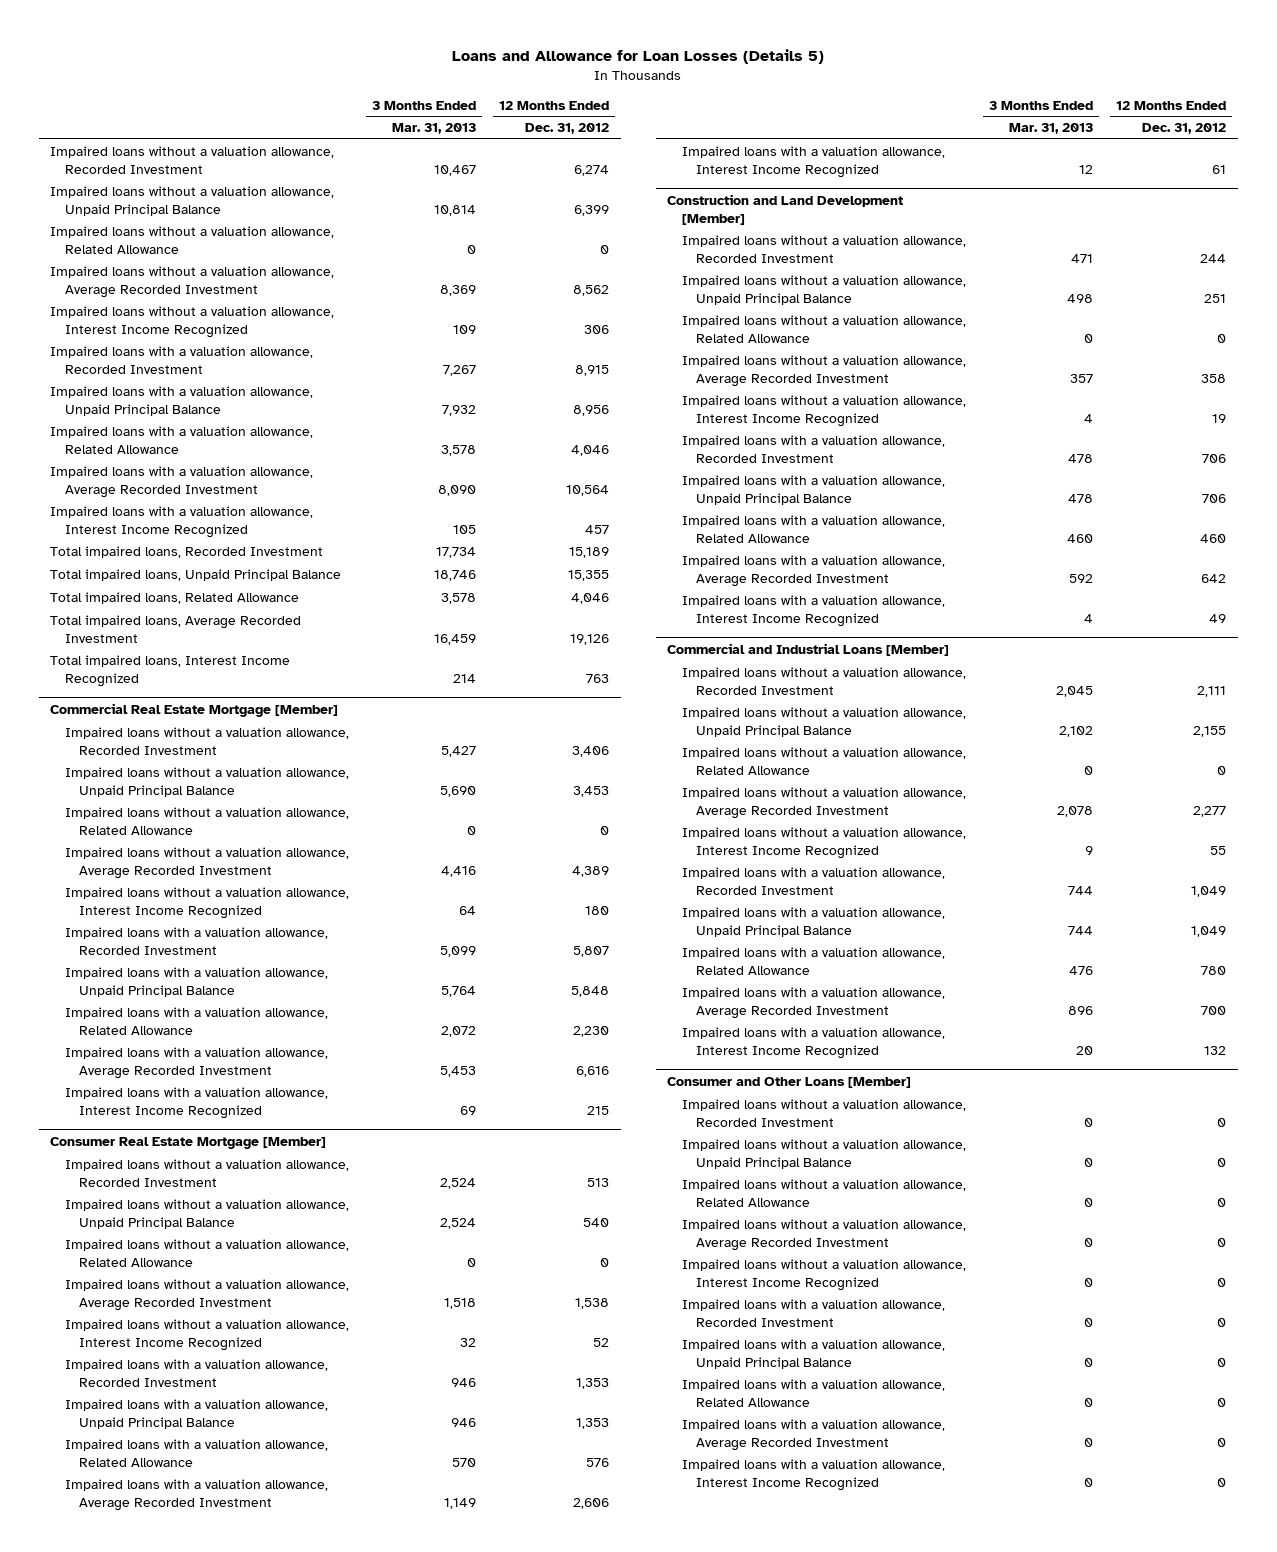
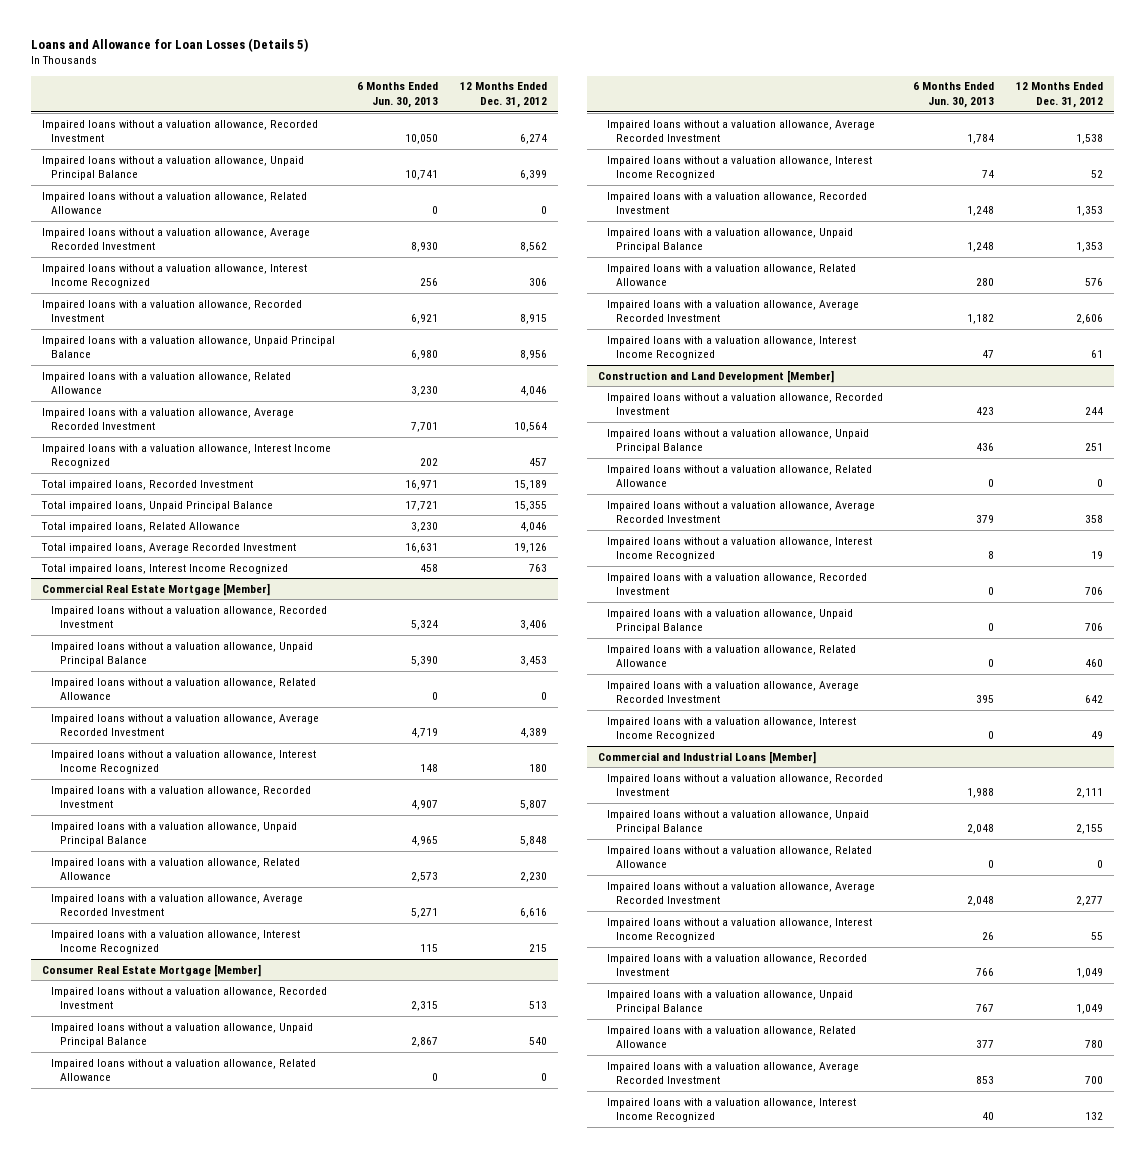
- | 3 Months Ended Mar. 31, 2013 | 12 Months Ended Dec. 31, 2012
+ | 6 Months Ended Jun. 30, 2013 | 12 Months Ended Dec. 31, 2012
- Consumer and Other Loans [Member]
- Impaired loans without a valuation allowance, Recorded Investment | 0 | 0
- Impaired loans without a valuation allowance, Unpaid Principal Balance | 0 | 0
- Impaired loans without a valuation allowance, Related Allowance | 0 | 0
- Impaired loans without a valuation allowance, Average Recorded Investment | 0 | 0
- Impaired loans without a valuation allowance, Interest Income Recognized | 0 | 0
- Impaired loans with a valuation allowance, Recorded Investment | 0 | 0
- Impaired loans with a valuation allowance, Unpaid Principal Balance | 0 | 0
- Impaired loans with a valuation allowance, Related Allowance | 0 | 0
- Impaired loans with a valuation allowance, Average Recorded Investment | 0 | 0
- Impaired loans with a valuation allowance, Interest Income Recognized | 0 | 0

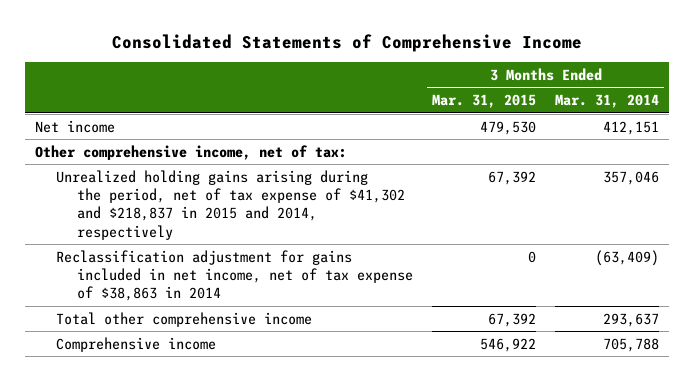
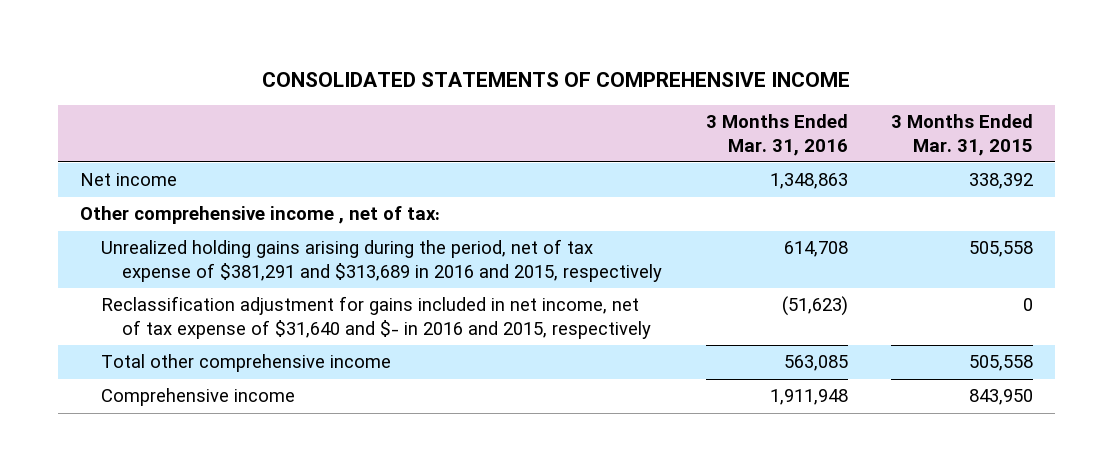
- Consolidated Statements of Comprehensive Income
+ CONSOLIDATED STATEMENTS OF COMPREHENSIVE INCOME
- | 3 Months Ended Mar. 31, 2015 | 3 Months Ended Mar. 31, 2014
+ | 3 Months Ended Mar. 31, 2016 | 3 Months Ended Mar. 31, 2015
- Net income | 479,530 | 412,151
- Other comprehensive income, net of tax:
- Unrealized holding gains arising during the period, net of tax expense of $41,302 and $218,837 in 2015 and 2014, respectively | 67,392 | 357,046
- Reclassification adjustment for gains included in net income, net of tax expense of $38,863 in 2014 | 0 | (63,409)
- Total other comprehensive income | 67,392 | 293,637
- Comprehensive income | 546,922 | 705,788
+ Net income | 1,348,863 | 338,392
+ Other comprehensive income , net of tax:
+ Unrealized holding gains arising during the period, net of tax expense of $381,291 and $313,689 in 2016 and 2015, respectively | 614,708 | 505,558
+ Reclassification adjustment for gains included in net income, net of tax expense of $31,640 and $- in 2016 and 2015, respectively | (51,623) | 0
+ Total other comprehensive income | 563,085 | 505,558
+ Comprehensive income | 1,911,948 | 843,950

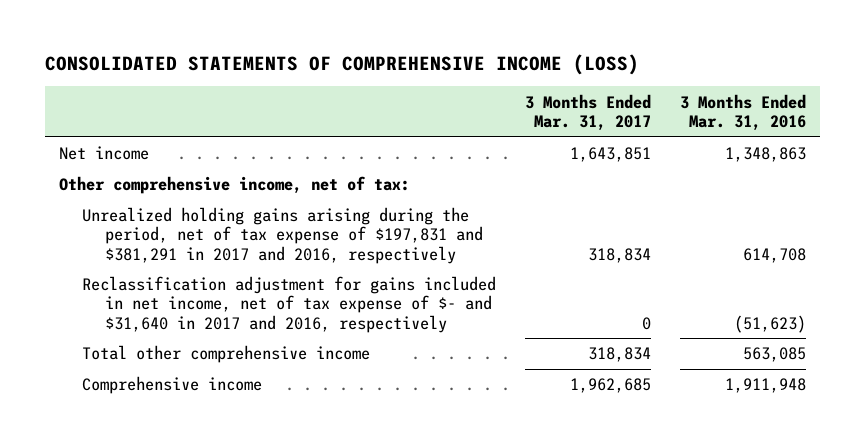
- CONSOLIDATED STATEMENTS OF COMPREHENSIVE INCOME
+ CONSOLIDATED STATEMENTS OF COMPREHENSIVE INCOME (LOSS)
- | 3 Months Ended Mar. 31, 2016 | 3 Months Ended Mar. 31, 2015
+ | 3 Months Ended Mar. 31, 2017 | 3 Months Ended Mar. 31, 2016
- Other comprehensive income , net of tax:
- Unrealized holding gains arising during the period, net of tax expense of $381,291 and $313,689 in 2016 and 2015, respectively | 614,708 | 505,558
- Reclassification adjustment for gains included in net income, net of tax expense of $31,640 and $- in 2016 and 2015, respectively | (51,623) | 0
+ Other comprehensive income, net of tax:
+ Unrealized holding gains arising during the period, net of tax expense of $197,831 and $381,291 in 2017 and 2016, respectively | 318,834 | 614,708
+ Reclassification adjustment for gains included in net income, net of tax expense of $- and $31,640 in 2017 and 2016, respectively | 0 | (51,623)

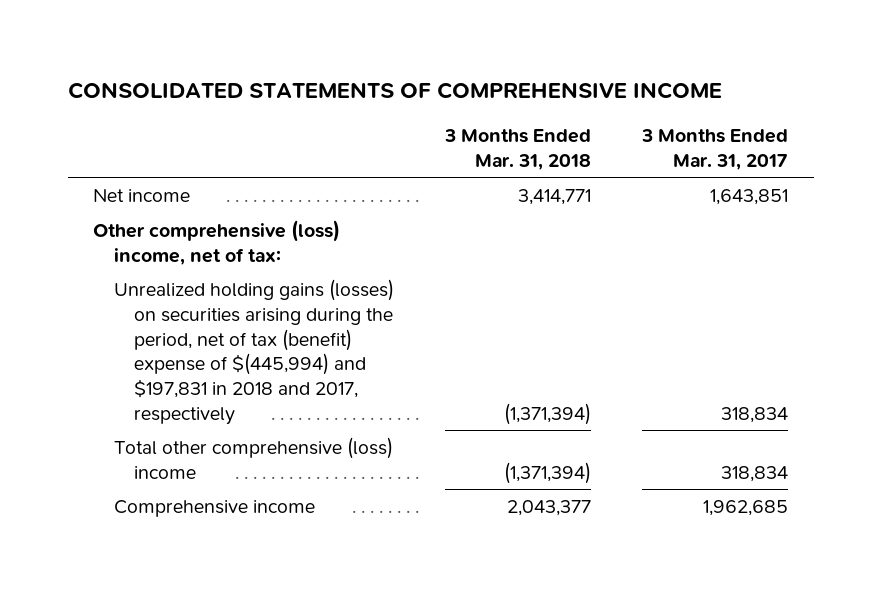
- CONSOLIDATED STATEMENTS OF COMPREHENSIVE INCOME (LOSS)
+ CONSOLIDATED STATEMENTS OF COMPREHENSIVE INCOME
- | 3 Months Ended Mar. 31, 2017 | 3 Months Ended Mar. 31, 2016
+ | 3 Months Ended Mar. 31, 2018 | 3 Months Ended Mar. 31, 2017
- Other comprehensive income, net of tax:
- Unrealized holding gains arising during the period, net of tax expense of $197,831 and $381,291 in 2017 and 2016, respectively | 318,834 | 614,708
- Reclassification adjustment for gains included in net income, net of tax expense of $- and $31,640 in 2017 and 2016, respectively | 0 | (51,623)
- Total other comprehensive income | 318,834 | 563,085
+ Other comprehensive (loss) income, net of tax:
+ Unrealized holding gains (losses) on securities arising during the period, net of tax (benefit) expense of $(445,994) and $197,831 in 2018 and 2017, respectively | (1,371,394) | 318,834
+ Total other comprehensive (loss) income | (1,371,394) | 318,834

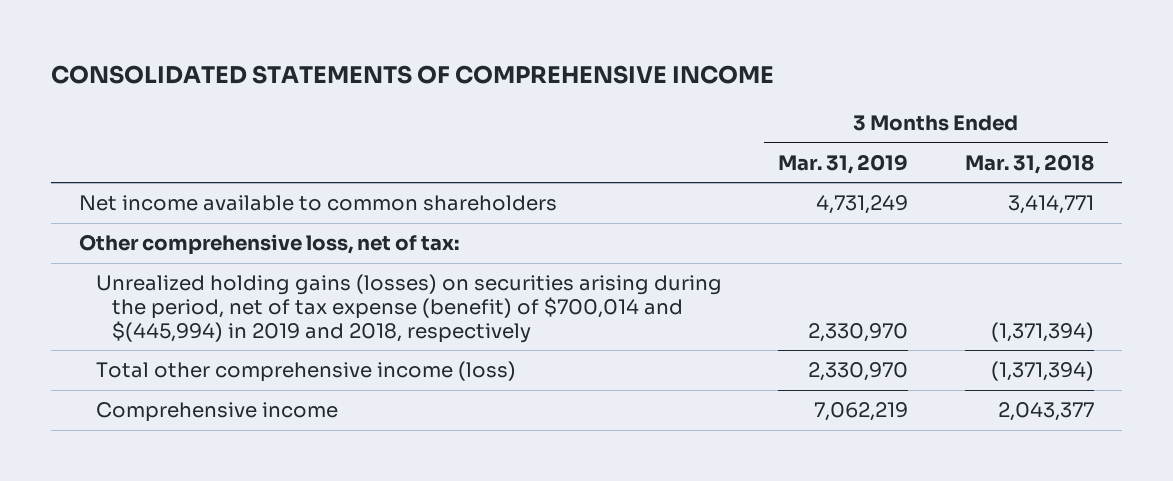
- | 3 Months Ended Mar. 31, 2018 | 3 Months Ended Mar. 31, 2017
+ | 3 Months Ended Mar. 31, 2019 | 3 Months Ended Mar. 31, 2018
- Net income | 3,414,771 | 1,643,851
- Other comprehensive (loss) income, net of tax:
- Unrealized holding gains (losses) on securities arising during the period, net of tax (benefit) expense of $(445,994) and $197,831 in 2018 and 2017, respectively | (1,371,394) | 318,834
- Total other comprehensive (loss) income | (1,371,394) | 318,834
+ Net income available to common shareholders | 4,731,249 | 3,414,771
+ Other comprehensive loss, net of tax:
+ Unrealized holding gains (losses) on securities arising during the period, net of tax expense (benefit) of $700,014 and $(445,994) in 2019 and 2018, respectively | 2,330,970 | (1,371,394)
+ Total other comprehensive income (loss) | 2,330,970 | (1,371,394)

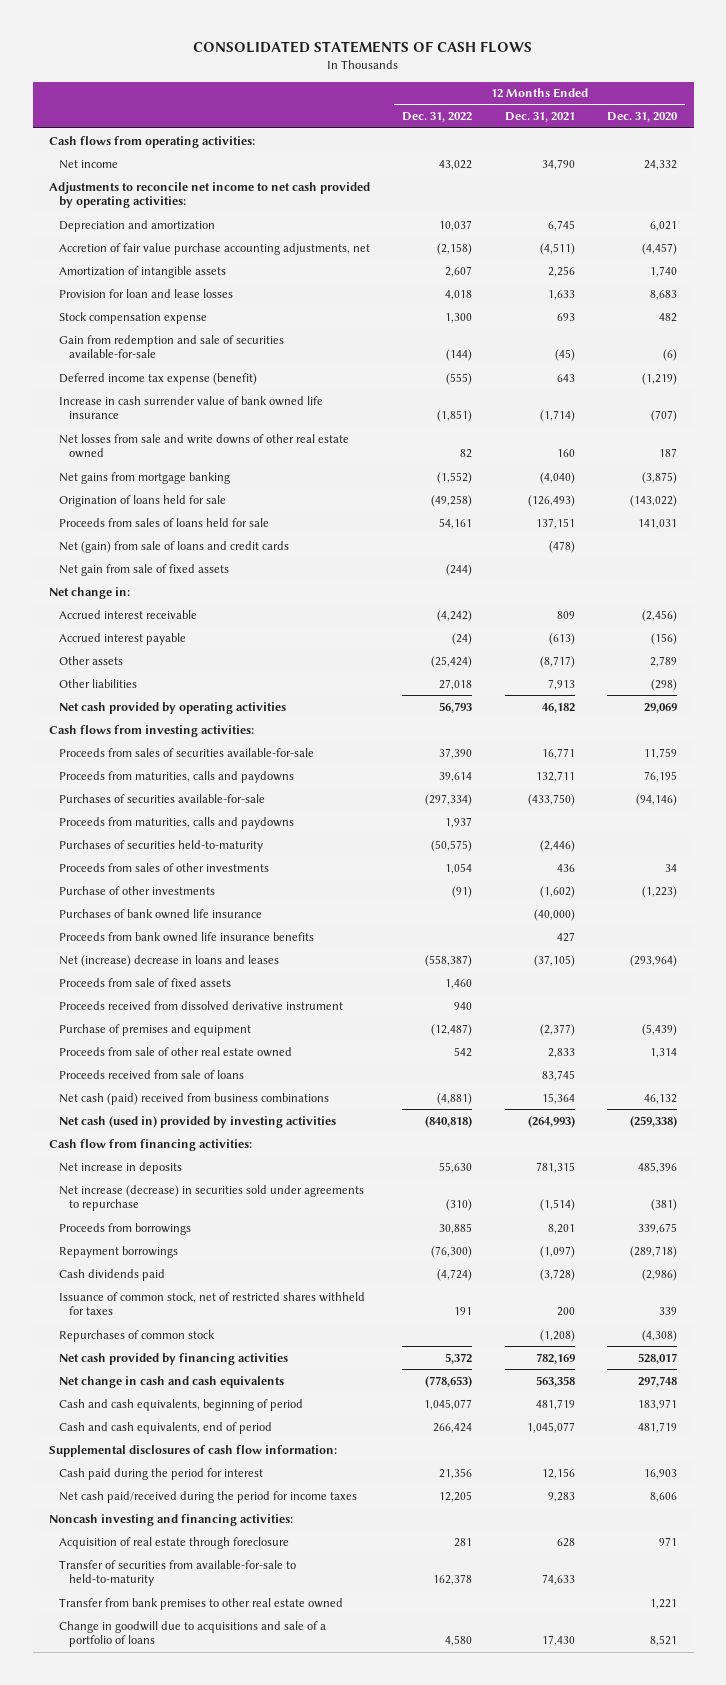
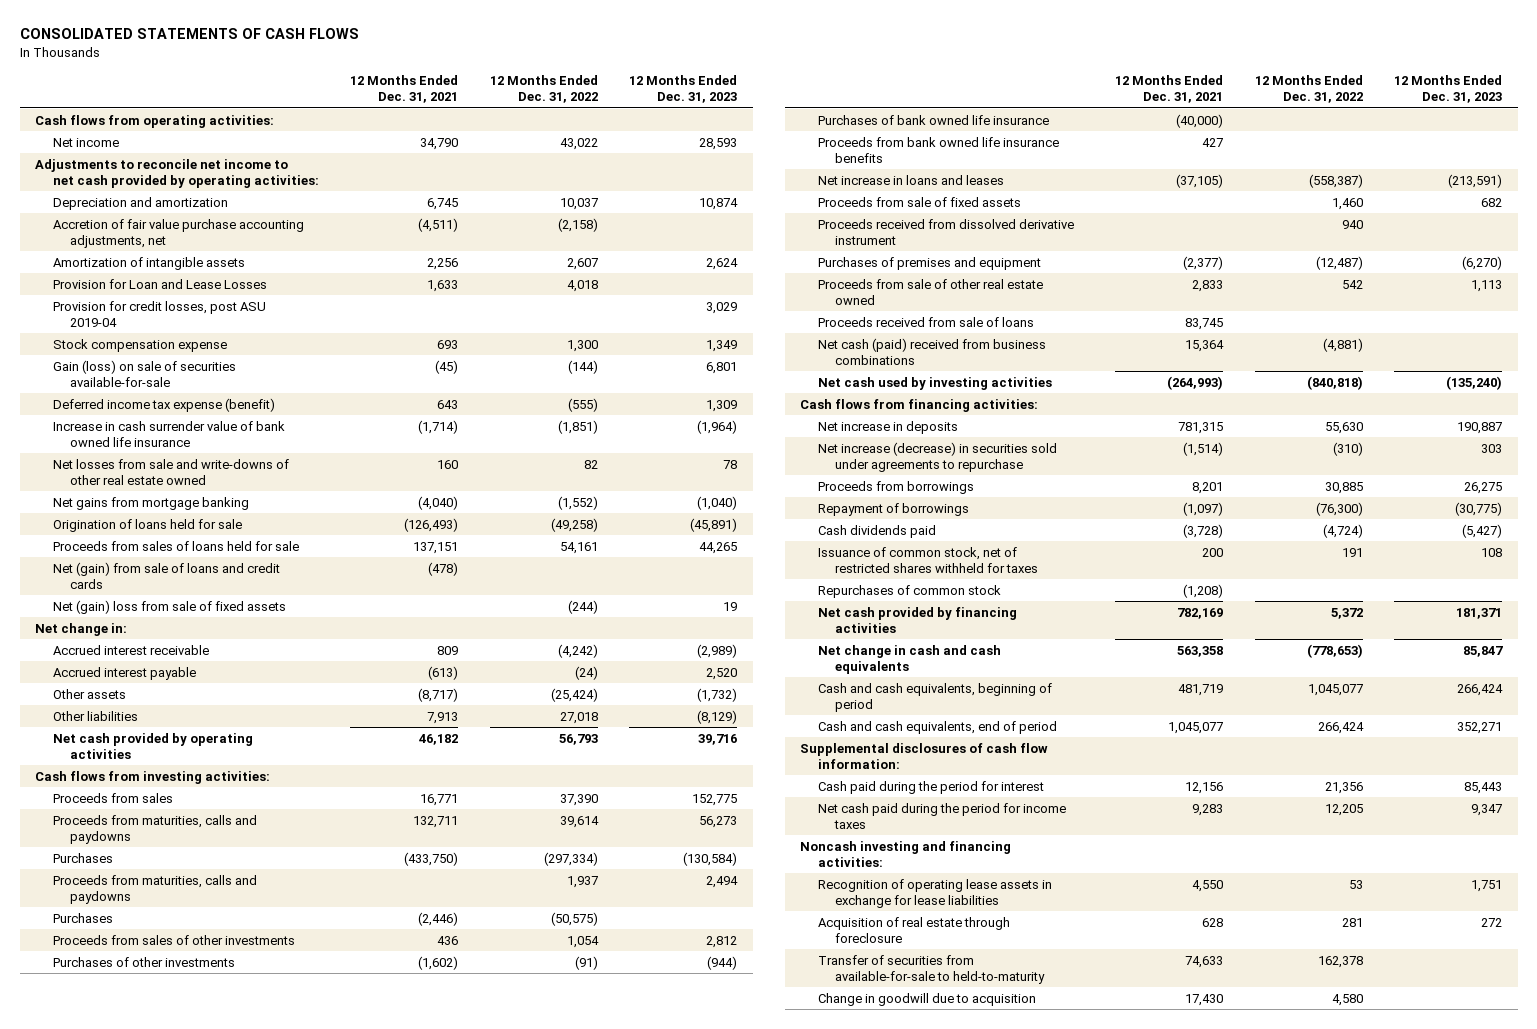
- | 12 Months Ended Dec. 31, 2022 | 12 Months Ended Dec. 31, 2021 | 12 Months Ended Dec. 31, 2020
+ | 12 Months Ended Dec. 31, 2021 | 12 Months Ended Dec. 31, 2022 | 12 Months Ended Dec. 31, 2023
- Provision for loan and lease losses | 4,018 | 1,633 | 8,683
+ Provision for Loan and Lease Losses | 1,633 | 4,018 |
+ Provision for credit losses, post ASU 2019-04 | | | 3,029
- Gain from redemption and sale of securities available-for-sale | (144) | (45) | (6)
+ Gain (loss) on sale of securities available-for-sale | (45) | (144) | 6,801
- Net losses from sale and write downs of other real estate owned | 82 | 160 | 187
+ Net losses from sale and write-downs of other real estate owned | 160 | 82 | 78
- Net gain from sale of fixed assets | (244) | |
+ Net (gain) loss from sale of fixed assets | | (244) | 19
- Proceeds from sales of securities available-for-sale | 37,390 | 16,771 | 11,759
+ Proceeds from sales | 16,771 | 37,390 | 152,775
- Purchases of securities available-for-sale | (297,334) | (433,750) | (94,146)
+ Purchases | (433,750) | (297,334) | (130,584)
- Purchases of securities held-to-maturity | (50,575) | (2,446) |
+ Purchases | (2,446) | (50,575) |
- Purchase of other investments | (91) | (1,602) | (1,223)
+ Purchases of other investments | (1,602) | (91) | (944)
- Net (increase) decrease in loans and leases | (558,387) | (37,105) | (293,964)
+ Net increase in loans and leases | (37,105) | (558,387) | (213,591)
- Purchase of premises and equipment | (12,487) | (2,377) | (5,439)
+ Purchases of premises and equipment | (2,377) | (12,487) | (6,270)
- Net cash (used in) provided by investing activities | (840,818) | (264,993) | (259,338)
- Cash flow from financing activities:
+ Net cash used by investing activities | (264,993) | (840,818) | (135,240)
+ Cash flows from financing activities:
- Repayment borrowings | (76,300) | (1,097) | (289,718)
+ Repayment of borrowings | (1,097) | (76,300) | (30,775)
- Net cash paid/received during the period for income taxes | 12,205 | 9,283 | 8,606
+ Net cash paid during the period for income taxes | 9,283 | 12,205 | 9,347
+ Recognition of operating lease assets in exchange for lease liabilities | 4,550 | 53 | 1,751
- Transfer from bank premises to other real estate owned | | | 1,221
- Change in goodwill due to acquisitions and sale of a portfolio of loans | 4,580 | 17,430 | 8,521
+ Change in goodwill due to acquisition | 17,430 | 4,580 |

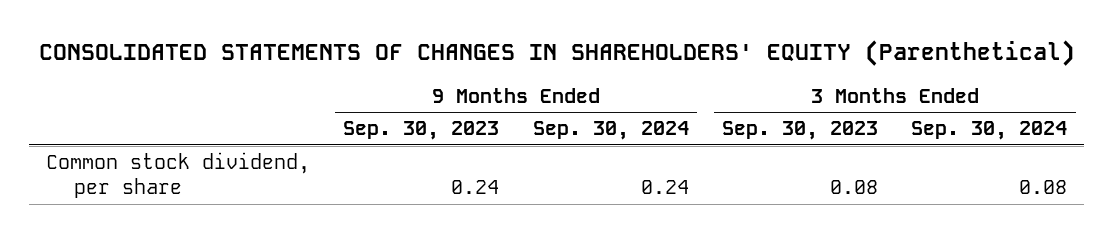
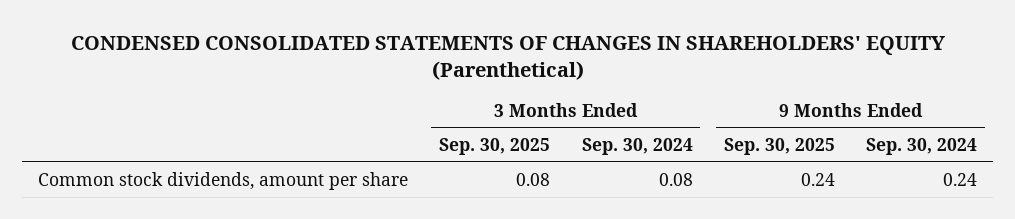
- CONSOLIDATED STATEMENTS OF CHANGES IN SHAREHOLDERS' EQUITY (Parenthetical)
+ CONDENSED CONSOLIDATED STATEMENTS OF CHANGES IN SHAREHOLDERS' EQUITY (Parenthetical)
- | 9 Months Ended Sep. 30, 2023 | 9 Months Ended Sep. 30, 2024 | 3 Months Ended Sep. 30, 2023 | 3 Months Ended Sep. 30, 2024
+ | 3 Months Ended Sep. 30, 2025 | 3 Months Ended Sep. 30, 2024 | 9 Months Ended Sep. 30, 2025 | 9 Months Ended Sep. 30, 2024
- Common stock dividend, per share | 0.24 | 0.24 | 0.08 | 0.08
+ Common stock dividends, amount per share | 0.08 | 0.08 | 0.24 | 0.24

